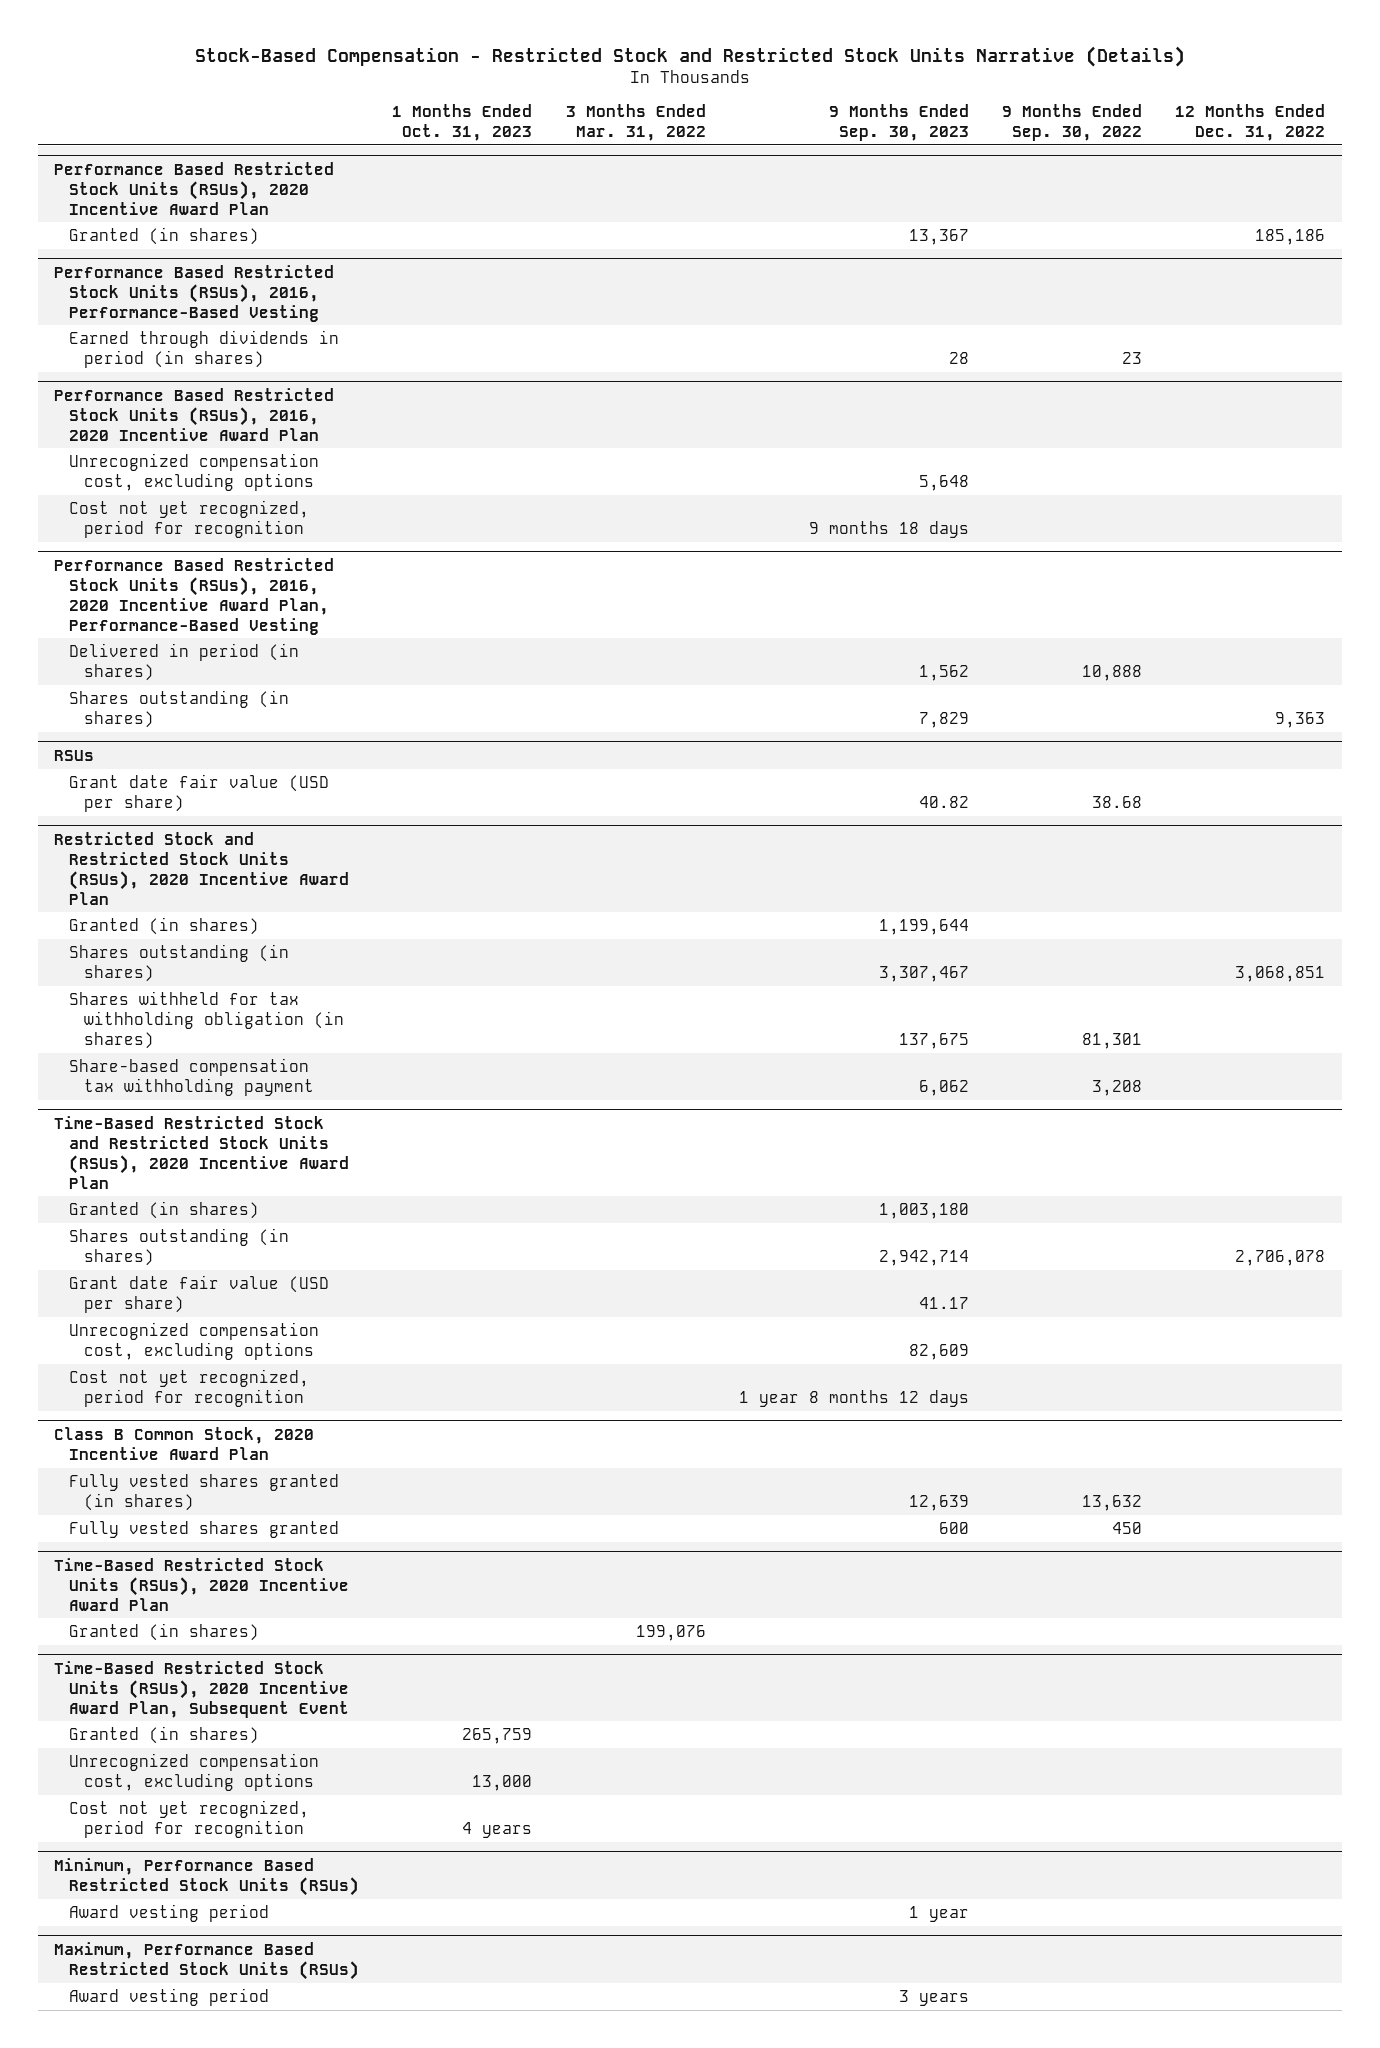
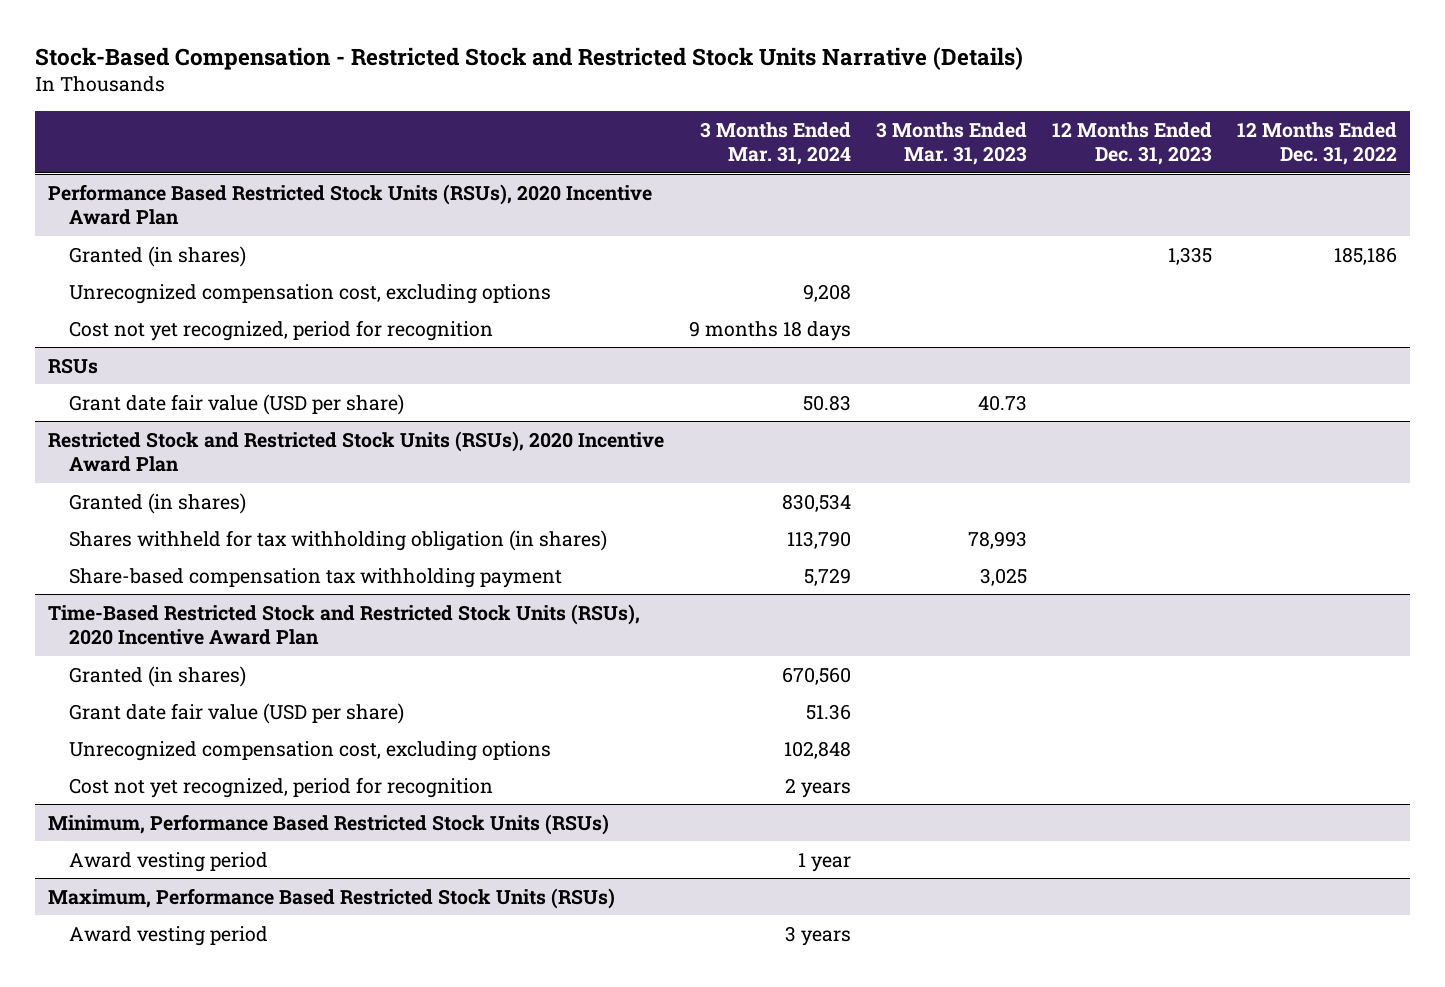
- | 1 Months Ended Oct. 31, 2023 | 3 Months Ended Mar. 31, 2022 | 9 Months Ended Sep. 30, 2023 | 9 Months Ended Sep. 30, 2022 | 12 Months Ended Dec. 31, 2022
+ | 3 Months Ended Mar. 31, 2024 | 3 Months Ended Mar. 31, 2023 | 12 Months Ended Dec. 31, 2023 | 12 Months Ended Dec. 31, 2022
- Performance Based Restricted Stock Units (RSUs), 2016, Performance-Based Vesting
- Earned through dividends in period (in shares) | | | 28 | 23 |
- Performance Based Restricted Stock Units (RSUs), 2016, 2020 Incentive Award Plan
- Unrecognized compensation cost, excluding options | | | 5,648 | |
- Cost not yet recognized, period for recognition | | | 9 months 18 days | |
- Performance Based Restricted Stock Units (RSUs), 2016, 2020 Incentive Award Plan, Performance-Based Vesting
- Delivered in period (in shares) | | | 1,562 | 10,888 |
- Shares outstanding (in shares) | | | 7,829 | | 9,363
@ Performance Based Restricted Stock Units (RSUs), 2020 Incentive Award Plan
+ Unrecognized compensation cost, excluding options | 9,208 | | |
+ Cost not yet recognized, period for recognition | 9 months 18 days | | |
@ Restricted Stock and Restricted Stock Units (RSUs), 2020 Incentive Award Plan
- Shares outstanding (in shares) | | | 3,307,467 | | 3,068,851
@ Time-Based Restricted Stock and Restricted Stock Units (RSUs), 2020 Incentive Award Plan
- Shares outstanding (in shares) | | | 2,942,714 | | 2,706,078
- Class B Common Stock, 2020 Incentive Award Plan
- Fully vested shares granted (in shares) | | | 12,639 | 13,632 |
- Fully vested shares granted | | | 600 | 450 |
- Time-Based Restricted Stock Units (RSUs), 2020 Incentive Award Plan
- Granted (in shares) | | 199,076 | | |
- Time-Based Restricted Stock Units (RSUs), 2020 Incentive Award Plan, Subsequent Event
- Granted (in shares) | 265,759 | | | |
- Unrecognized compensation cost, excluding options | 13,000 | | | |
- Cost not yet recognized, period for recognition | 4 years | | | |

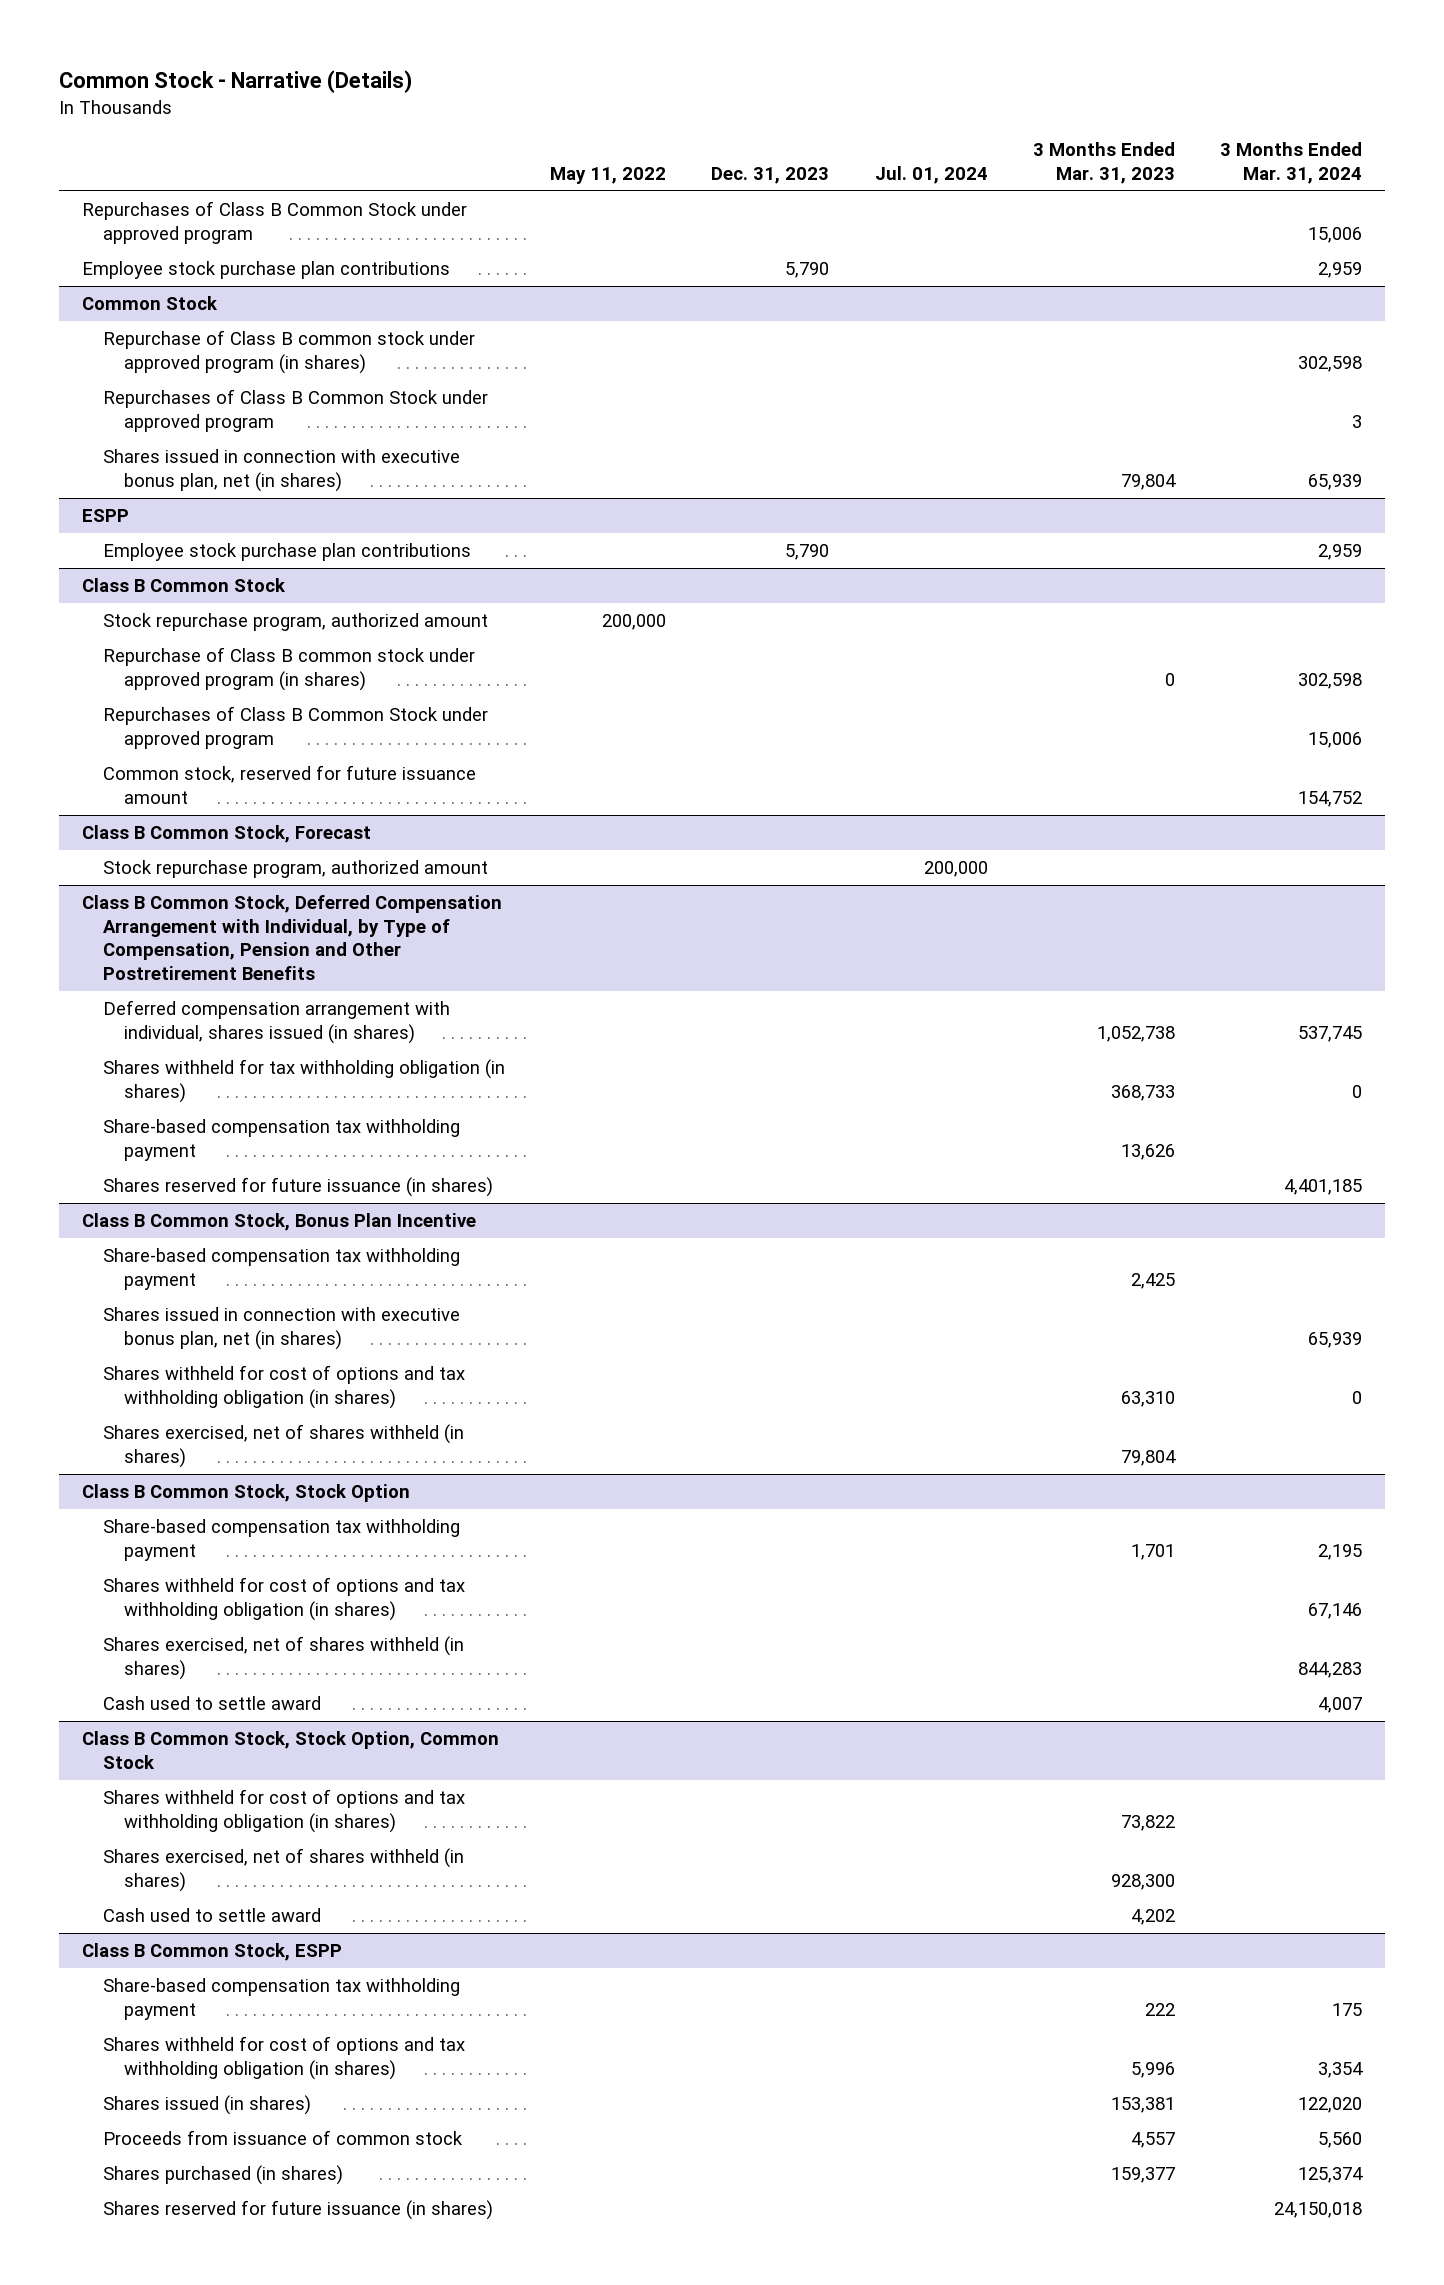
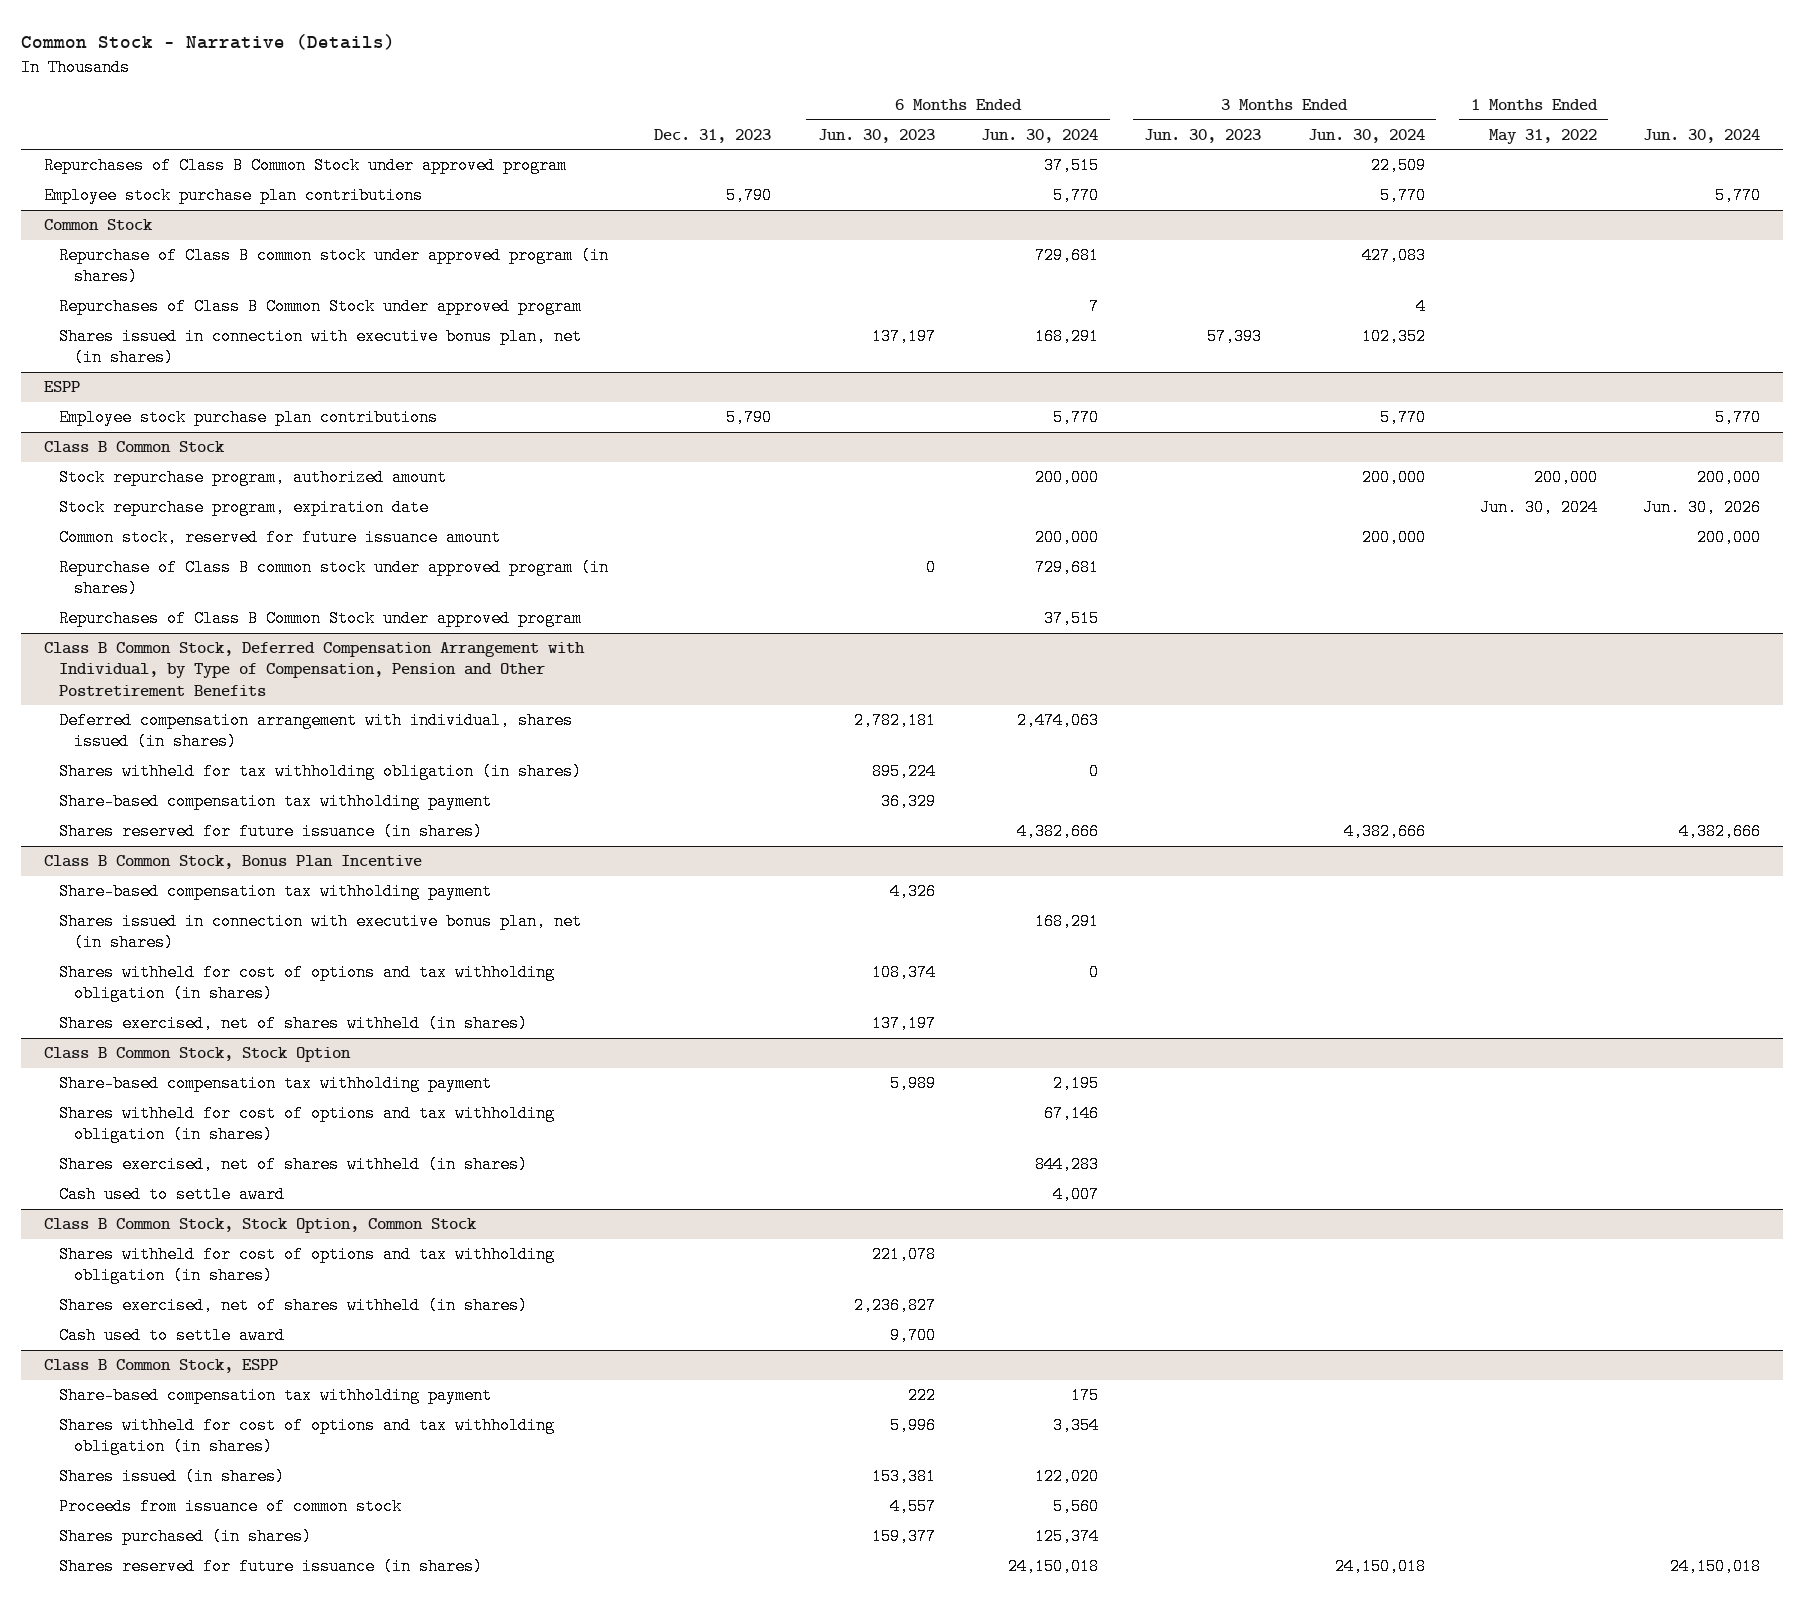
- | May 11, 2022 | Dec. 31, 2023 | Jul. 01, 2024 | 3 Months Ended Mar. 31, 2023 | 3 Months Ended Mar. 31, 2024
+ | Dec. 31, 2023 | 6 Months Ended Jun. 30, 2023 | 6 Months Ended Jun. 30, 2024 | 3 Months Ended Jun. 30, 2023 | 3 Months Ended Jun. 30, 2024 | 1 Months Ended May 31, 2022 | Jun. 30, 2024
@ Class B Common Stock
+ Stock repurchase program, expiration date | | | | | | Jun. 30, 2024 | Jun. 30, 2026
moved up: Common stock, reserved for future issuance amount | | | 200,000 | | 200,000 | | 200,000
- Class B Common Stock, Forecast
- Stock repurchase program, authorized amount | | | 200,000 | |

